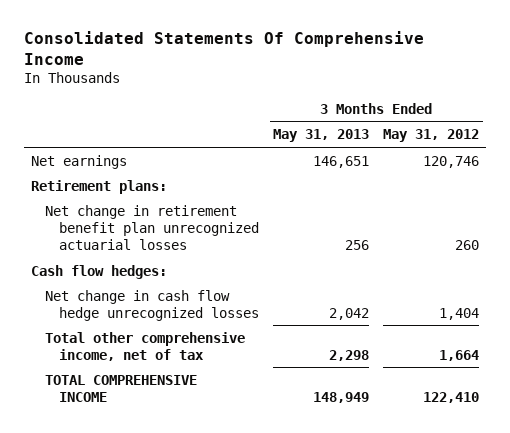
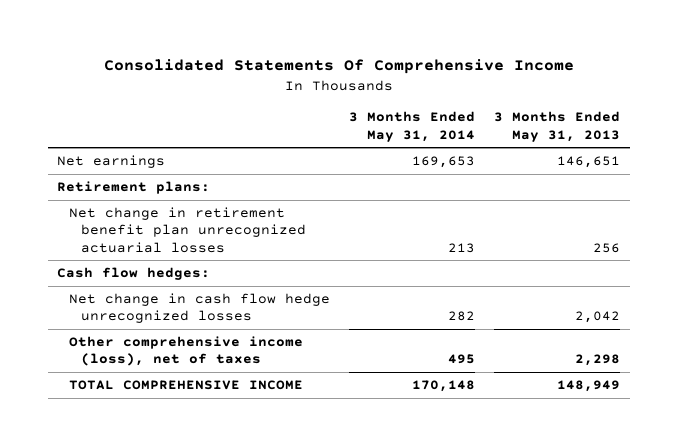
- | 3 Months Ended May 31, 2013 | 3 Months Ended May 31, 2012
+ | 3 Months Ended May 31, 2014 | 3 Months Ended May 31, 2013
- Total other comprehensive income, net of tax | 2,298 | 1,664
+ Other comprehensive income (loss), net of taxes | 495 | 2,298

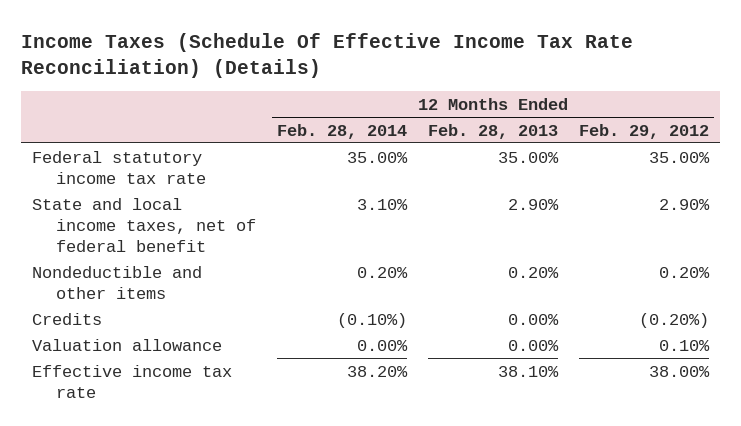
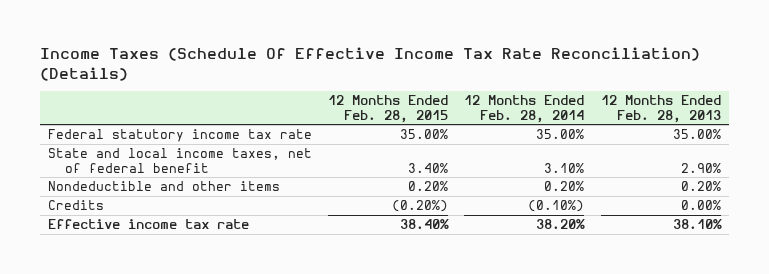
- | 12 Months Ended Feb. 28, 2014 | 12 Months Ended Feb. 28, 2013 | 12 Months Ended Feb. 29, 2012
+ | 12 Months Ended Feb. 28, 2015 | 12 Months Ended Feb. 28, 2014 | 12 Months Ended Feb. 28, 2013
- Valuation allowance | 0.00% | 0.00% | 0.10%

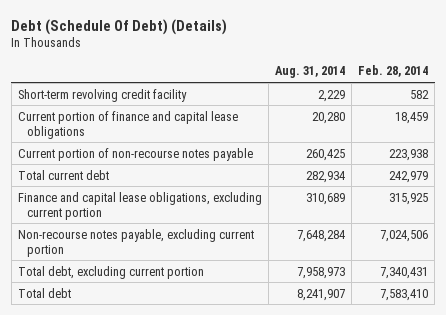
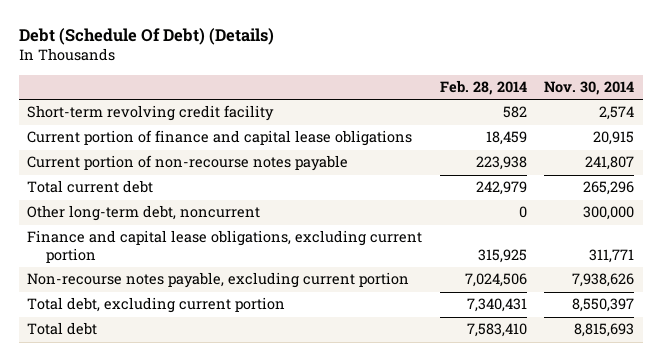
- | Aug. 31, 2014 | Feb. 28, 2014
+ | Feb. 28, 2014 | Nov. 30, 2014
+ Other long-term debt, noncurrent | 0 | 300,000

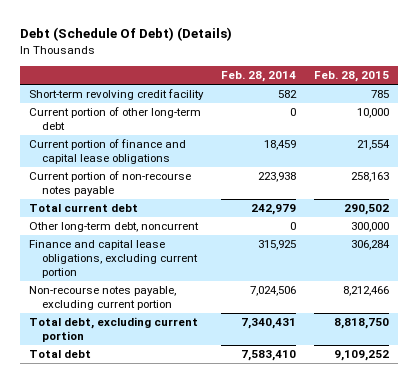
- | Feb. 28, 2014 | Nov. 30, 2014
+ | Feb. 28, 2014 | Feb. 28, 2015
+ Current portion of other long-term debt | 0 | 10,000

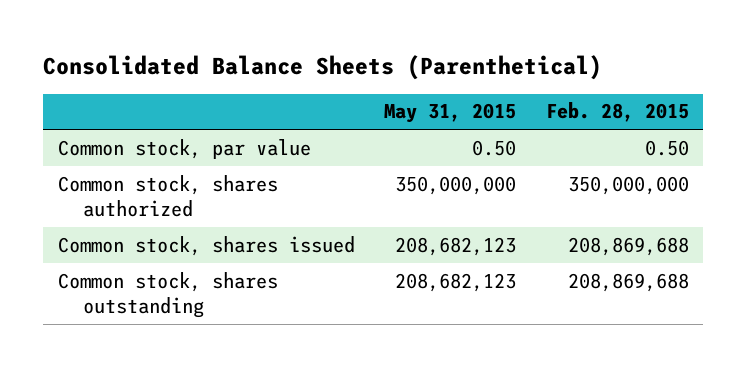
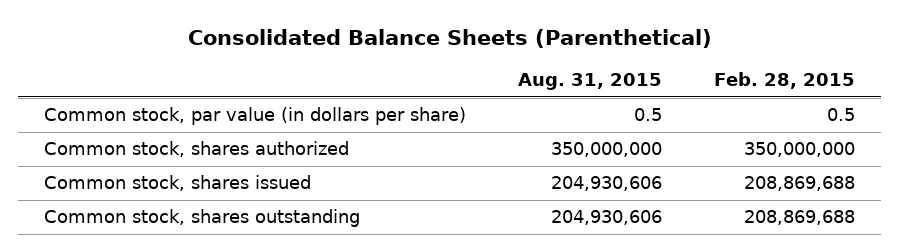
- | May 31, 2015 | Feb. 28, 2015
+ | Aug. 31, 2015 | Feb. 28, 2015
- Common stock, par value | 0.50 | 0.50
+ Common stock, par value (in dollars per share) | 0.5 | 0.5

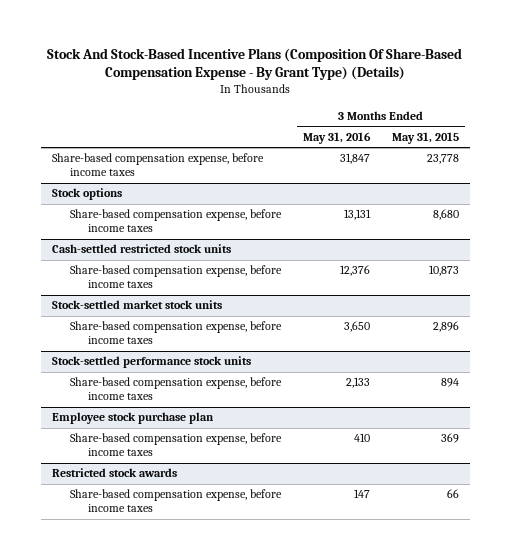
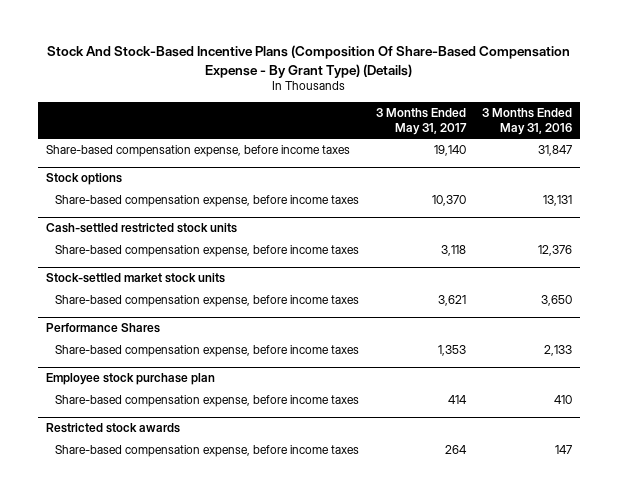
- | 3 Months Ended May 31, 2016 | 3 Months Ended May 31, 2015
+ | 3 Months Ended May 31, 2017 | 3 Months Ended May 31, 2016
- Stock-settled performance stock units
+ Performance Shares

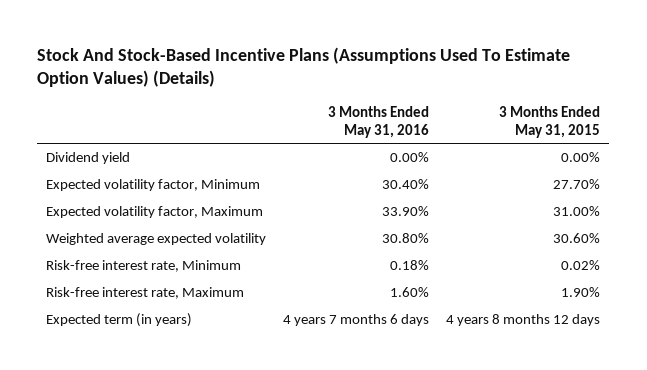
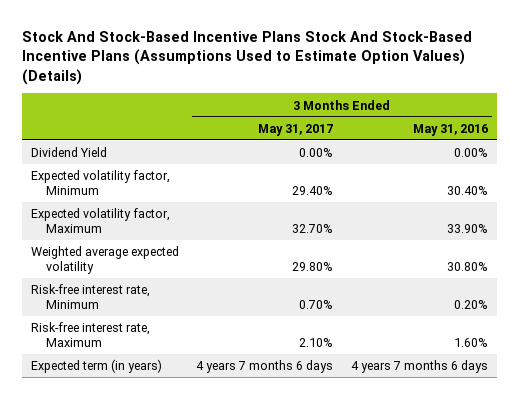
- Stock And Stock-Based Incentive Plans (Assumptions Used To Estimate Option Values) (Details)
+ Stock And Stock-Based Incentive Plans Stock And Stock-Based Incentive Plans (Assumptions Used to Estimate Option Values) (Details)
- | 3 Months Ended May 31, 2016 | 3 Months Ended May 31, 2015
+ | 3 Months Ended May 31, 2017 | 3 Months Ended May 31, 2016
- Dividend yield | 0.00% | 0.00%
+ Dividend Yield | 0.00% | 0.00%
- Risk-free interest rate, Minimum | 0.18% | 0.02%
+ Risk-free interest rate, Minimum | 0.70% | 0.20%

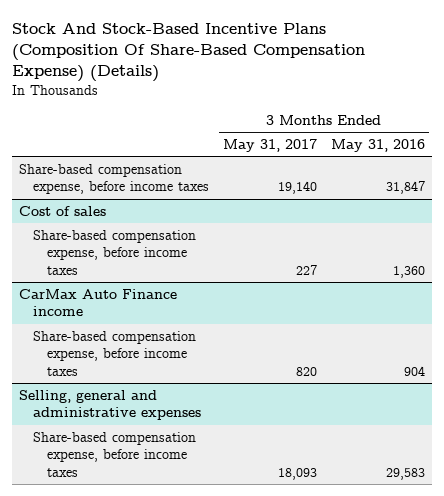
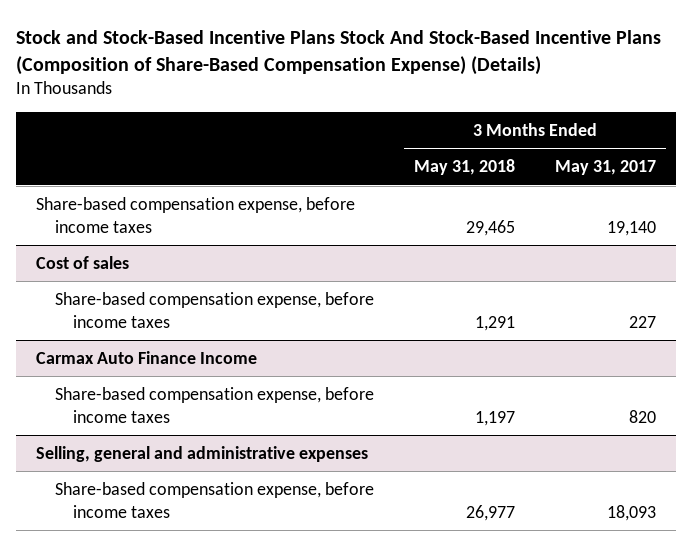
- Stock And Stock-Based Incentive Plans (Composition Of Share-Based Compensation Expense) (Details)
+ Stock and Stock-Based Incentive Plans Stock And Stock-Based Incentive Plans (Composition of Share-Based Compensation Expense) (Details)
- | 3 Months Ended May 31, 2017 | 3 Months Ended May 31, 2016
+ | 3 Months Ended May 31, 2018 | 3 Months Ended May 31, 2017
- CarMax Auto Finance income
+ Carmax Auto Finance Income

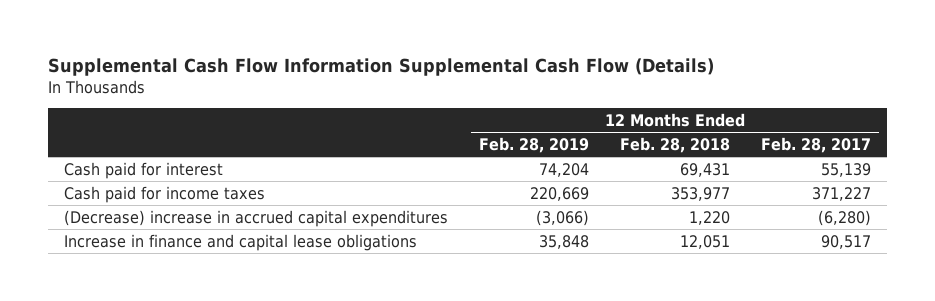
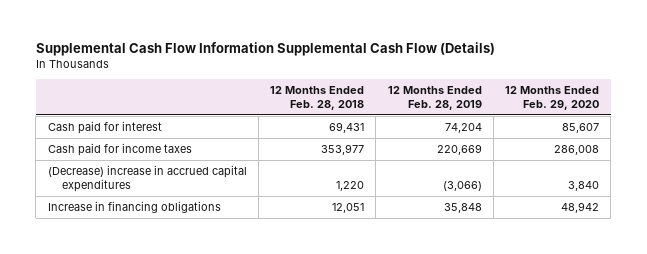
- | 12 Months Ended Feb. 28, 2019 | 12 Months Ended Feb. 28, 2018 | 12 Months Ended Feb. 28, 2017
+ | 12 Months Ended Feb. 28, 2018 | 12 Months Ended Feb. 28, 2019 | 12 Months Ended Feb. 29, 2020
- Increase in finance and capital lease obligations | 35,848 | 12,051 | 90,517
+ Increase in financing obligations | 12,051 | 35,848 | 48,942

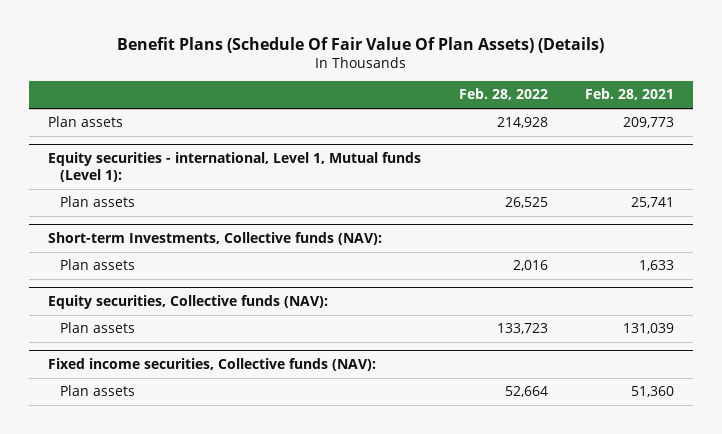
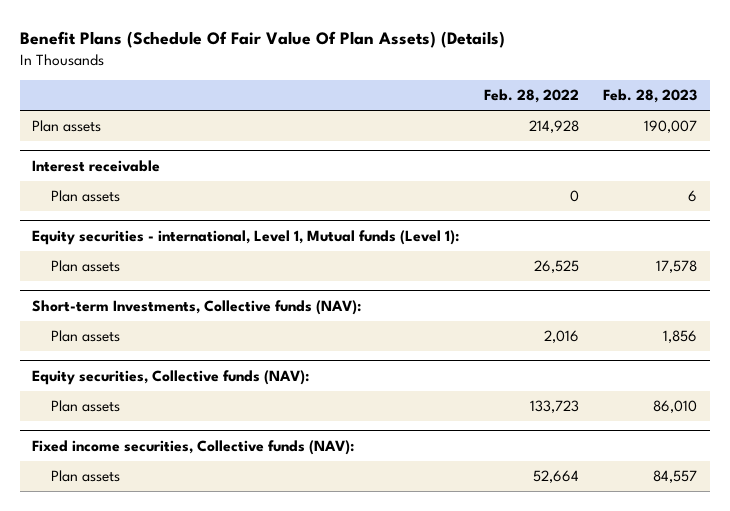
- | Feb. 28, 2022 | Feb. 28, 2021
+ | Feb. 28, 2022 | Feb. 28, 2023
+ Interest receivable
+ Plan assets | 0 | 6

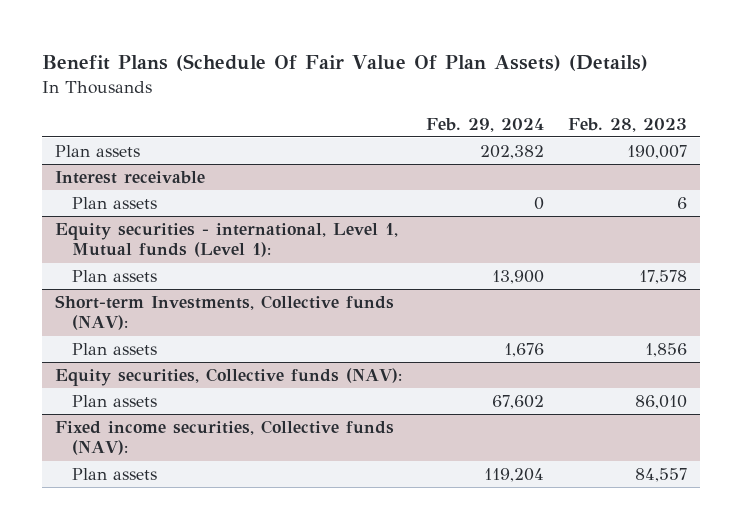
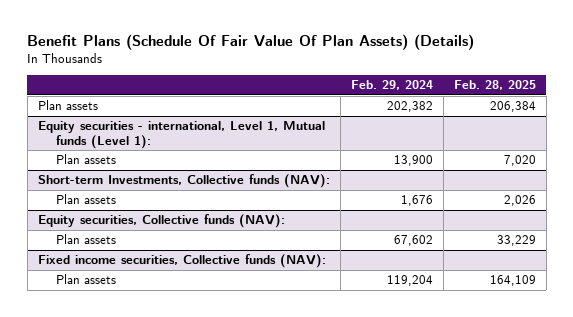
- | Feb. 29, 2024 | Feb. 28, 2023
+ | Feb. 29, 2024 | Feb. 28, 2025
- Interest receivable
- Plan assets | 0 | 6

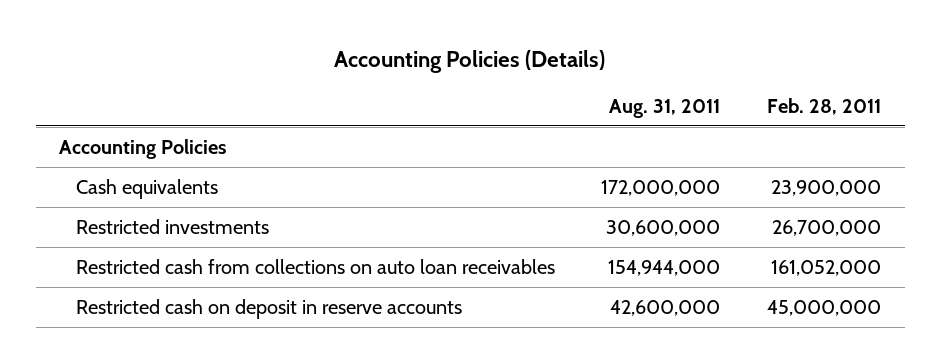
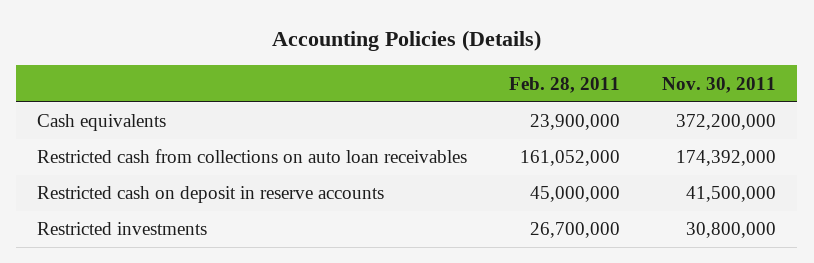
- | Aug. 31, 2011 | Feb. 28, 2011
+ | Feb. 28, 2011 | Nov. 30, 2011
- Accounting Policies
moved down: Restricted investments | 26,700,000 | 30,800,000

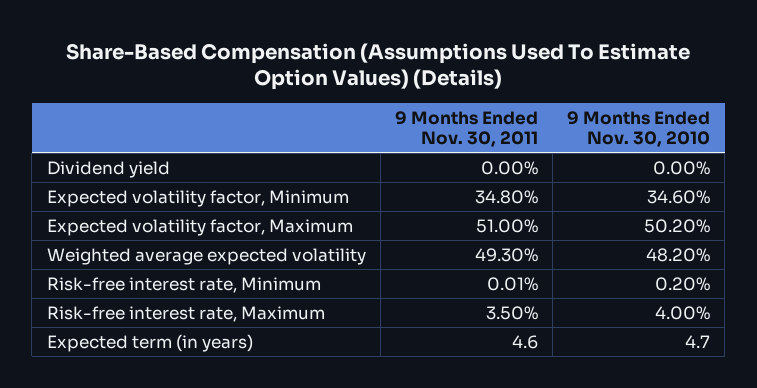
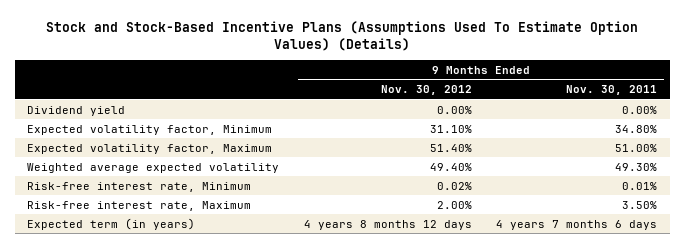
- Share-Based Compensation (Assumptions Used To Estimate Option Values) (Details)
+ Stock and Stock-Based Incentive Plans (Assumptions Used To Estimate Option Values) (Details)
- | 9 Months Ended Nov. 30, 2011 | 9 Months Ended Nov. 30, 2010
+ | 9 Months Ended Nov. 30, 2012 | 9 Months Ended Nov. 30, 2011
- Expected term (in years) | 4.6 | 4.7
+ Expected term (in years) | 4 years 8 months 12 days | 4 years 7 months 6 days

